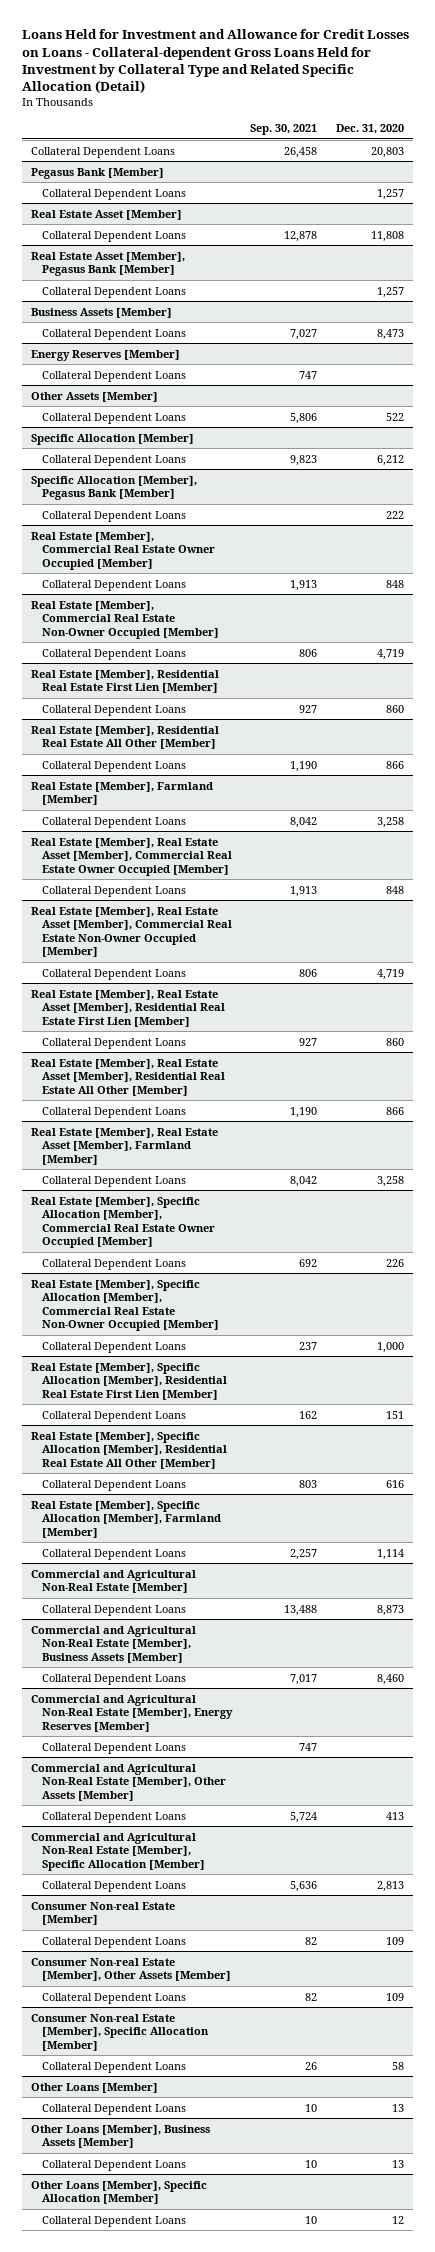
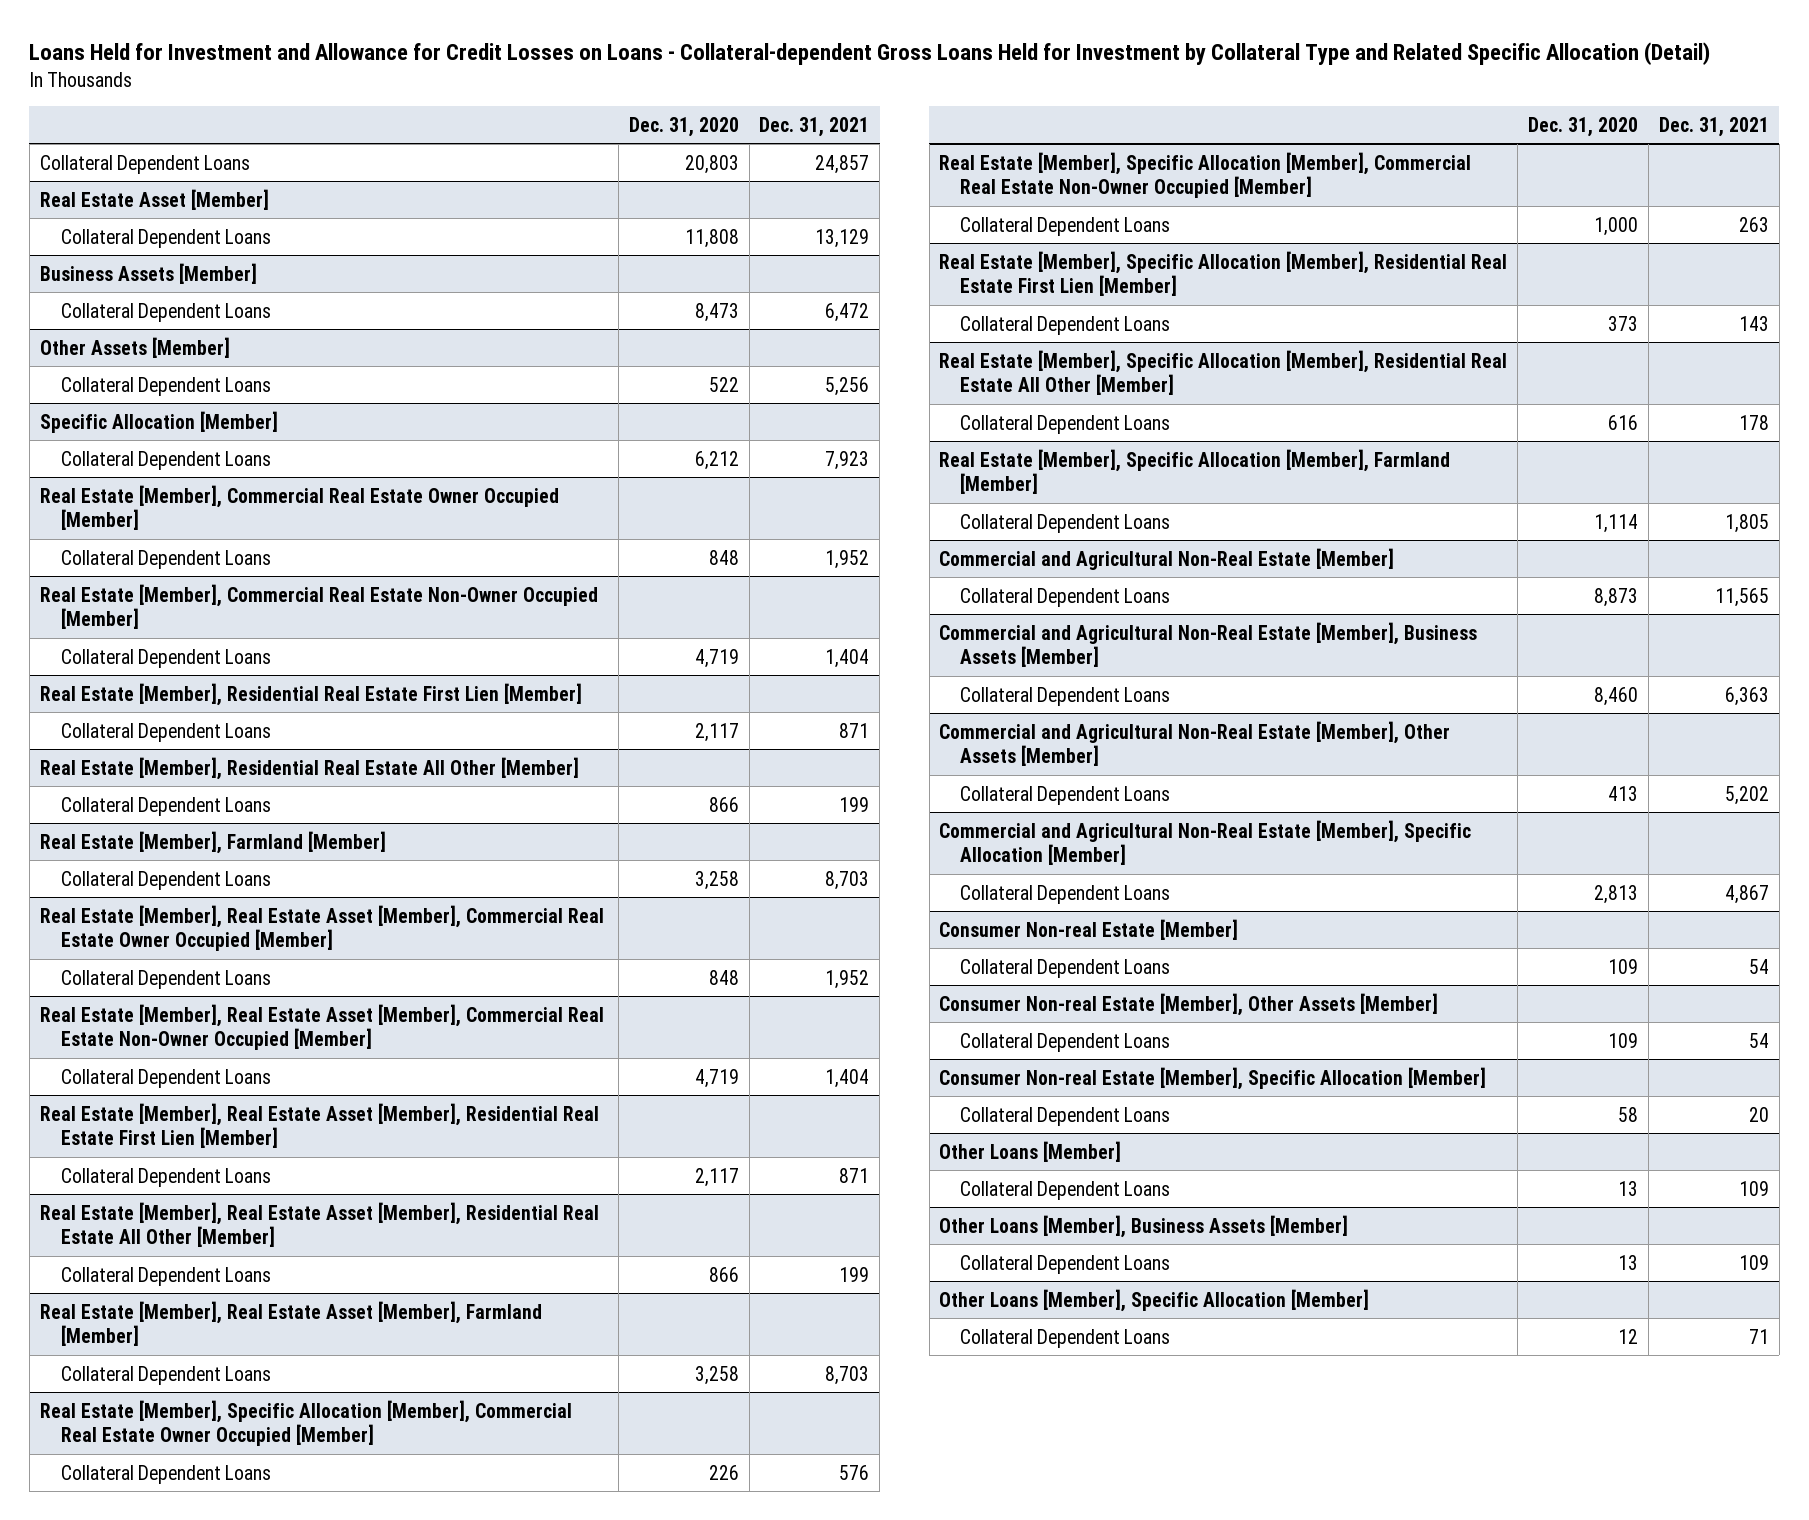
- | Sep. 30, 2021 | Dec. 31, 2020
+ | Dec. 31, 2020 | Dec. 31, 2021
- Pegasus Bank [Member]
- Collateral Dependent Loans | | 1,257
- Real Estate Asset [Member], Pegasus Bank [Member]
- Collateral Dependent Loans | | 1,257
- Energy Reserves [Member]
- Collateral Dependent Loans | 747 |
- Specific Allocation [Member], Pegasus Bank [Member]
- Collateral Dependent Loans | | 222
@ Real Estate [Member], Residential Real Estate First Lien [Member]
- Collateral Dependent Loans | 927 | 860
+ Collateral Dependent Loans | 2,117 | 871
@ Real Estate [Member], Real Estate Asset [Member], Residential Real Estate First Lien [Member]
- Collateral Dependent Loans | 927 | 860
+ Collateral Dependent Loans | 2,117 | 871
@ Real Estate [Member], Specific Allocation [Member], Residential Real Estate First Lien [Member]
- Collateral Dependent Loans | 162 | 151
+ Collateral Dependent Loans | 373 | 143
- Commercial and Agricultural Non-Real Estate [Member], Energy Reserves [Member]
- Collateral Dependent Loans | 747 |

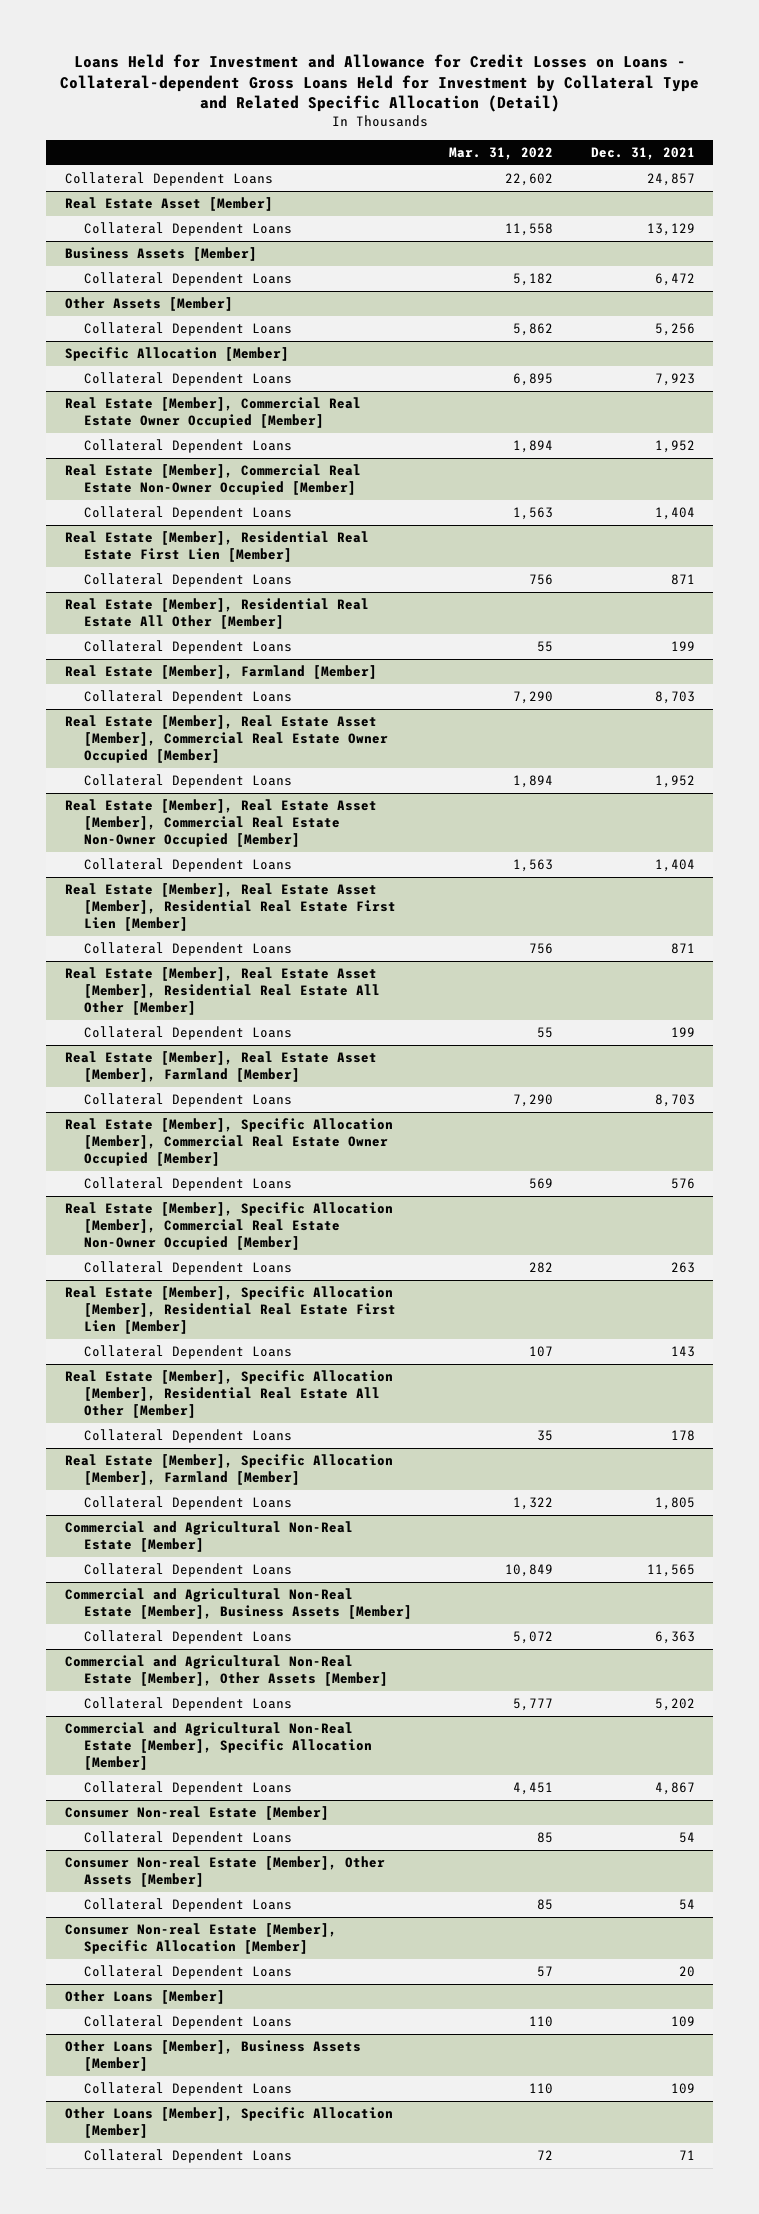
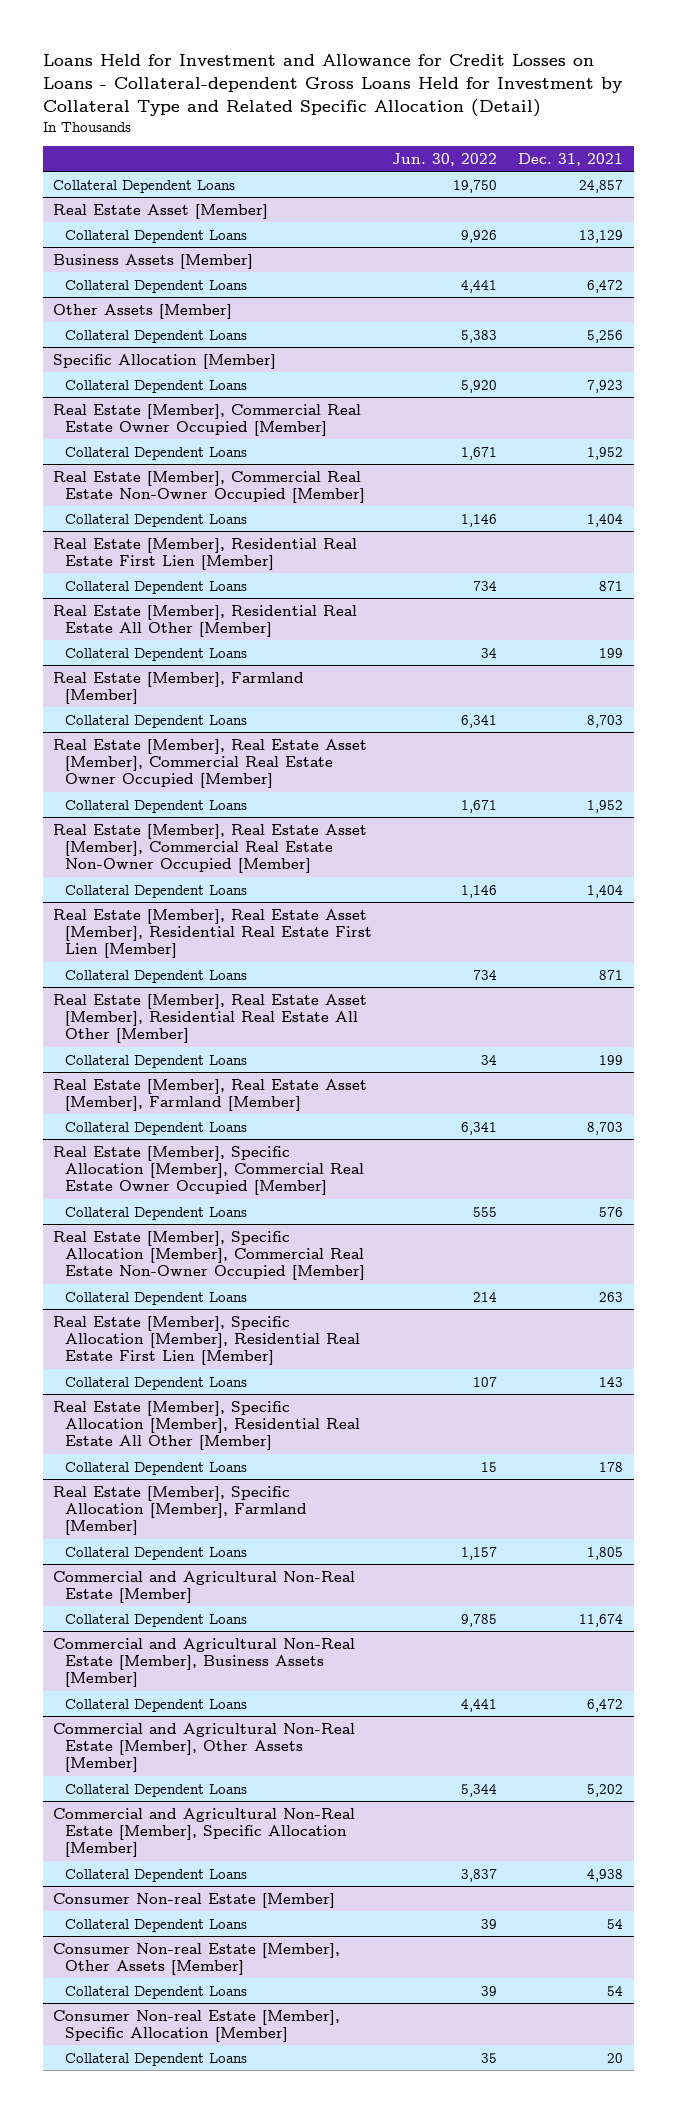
- | Mar. 31, 2022 | Dec. 31, 2021
+ | Jun. 30, 2022 | Dec. 31, 2021
@ Commercial and Agricultural Non-Real Estate [Member]
- Collateral Dependent Loans | 10,849 | 11,565
+ Collateral Dependent Loans | 9,785 | 11,674
@ Commercial and Agricultural Non-Real Estate [Member], Business Assets [Member]
- Collateral Dependent Loans | 5,072 | 6,363
+ Collateral Dependent Loans | 4,441 | 6,472
@ Commercial and Agricultural Non-Real Estate [Member], Specific Allocation [Member]
- Collateral Dependent Loans | 4,451 | 4,867
+ Collateral Dependent Loans | 3,837 | 4,938
- Other Loans [Member]
- Collateral Dependent Loans | 110 | 109
- Other Loans [Member], Business Assets [Member]
- Collateral Dependent Loans | 110 | 109
- Other Loans [Member], Specific Allocation [Member]
- Collateral Dependent Loans | 72 | 71

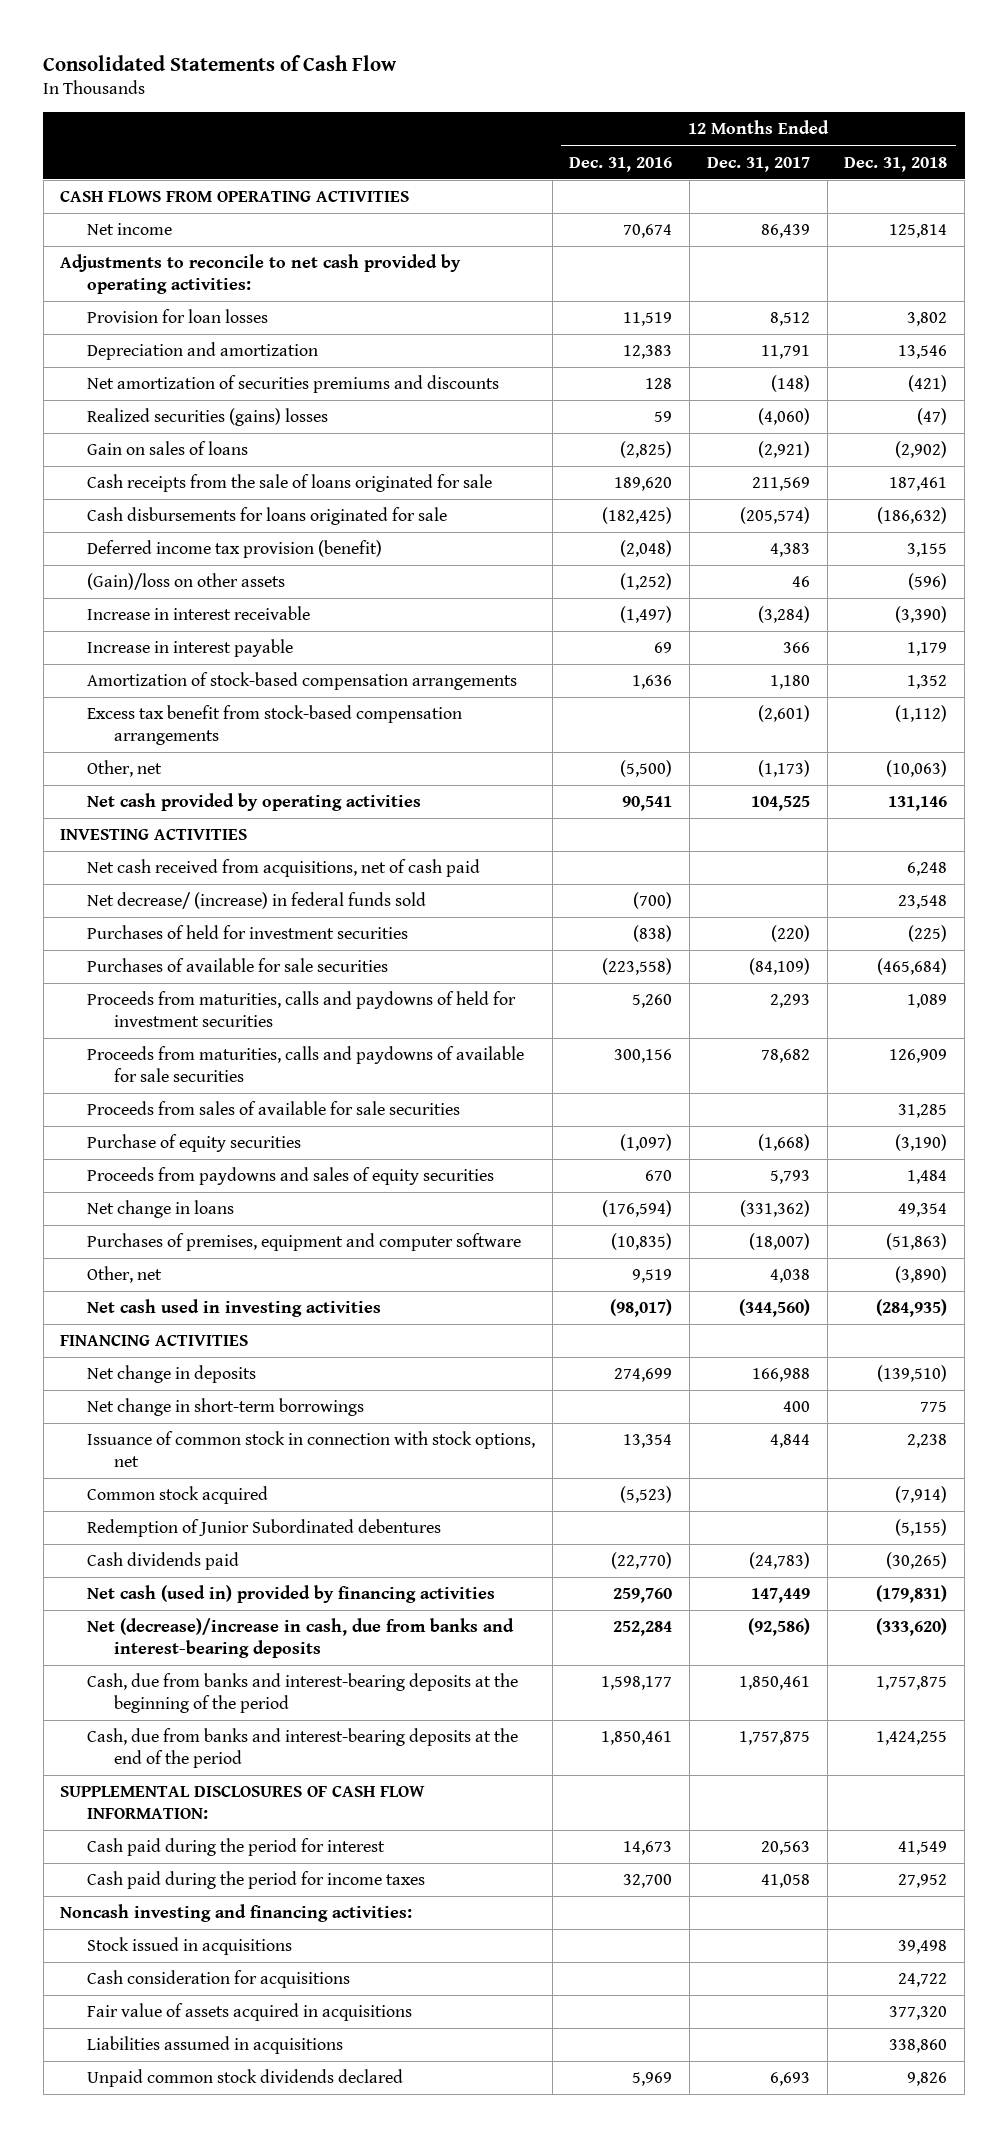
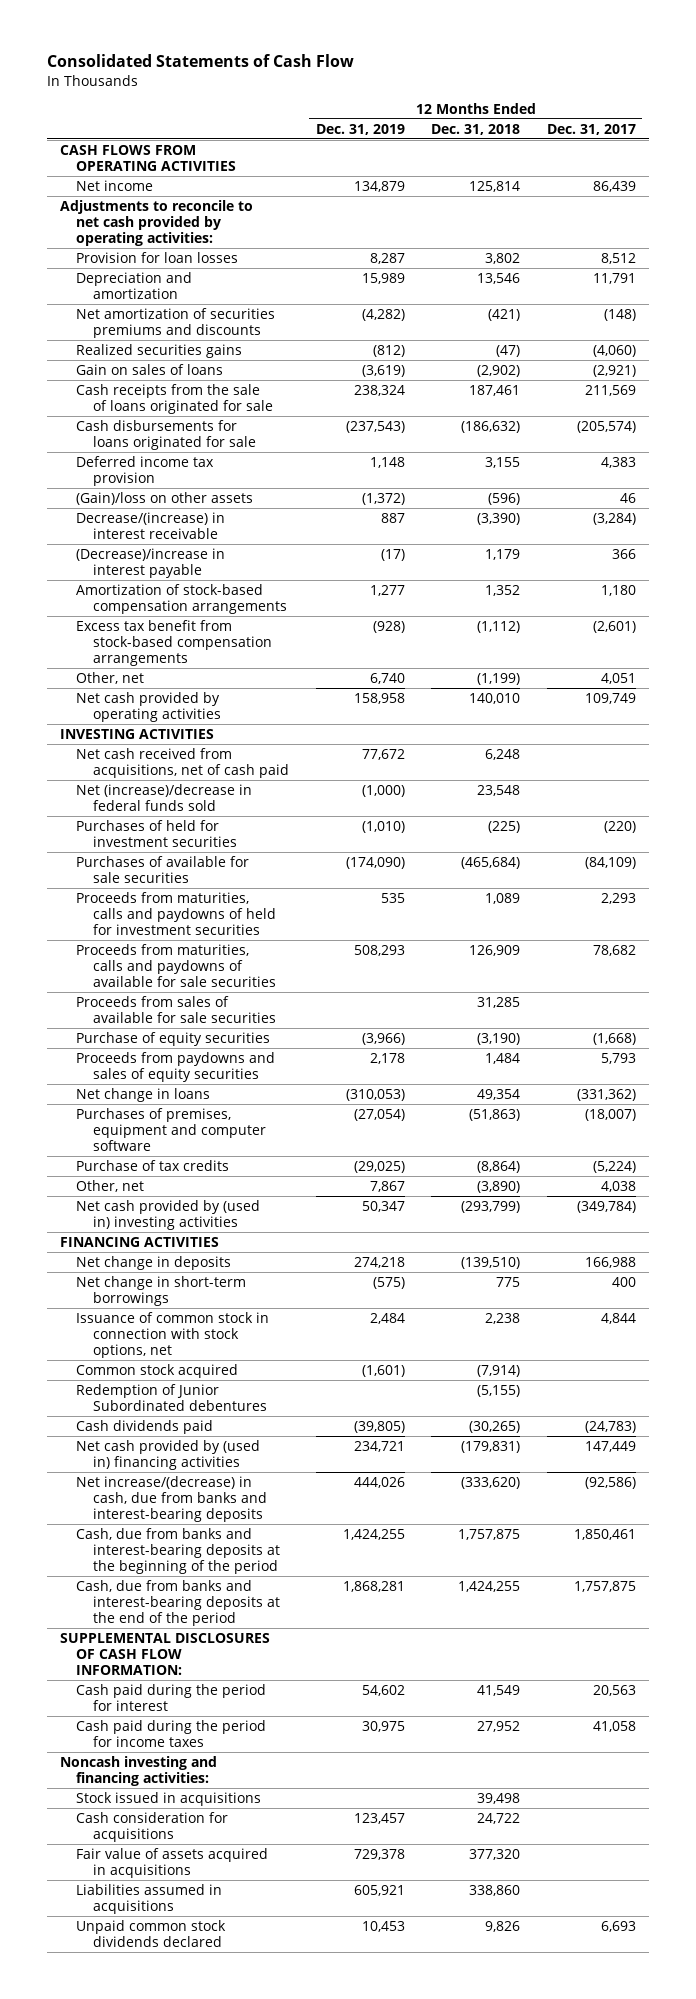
- | 12 Months Ended Dec. 31, 2016 | 12 Months Ended Dec. 31, 2017 | 12 Months Ended Dec. 31, 2018
+ | 12 Months Ended Dec. 31, 2019 | 12 Months Ended Dec. 31, 2018 | 12 Months Ended Dec. 31, 2017
- Realized securities (gains) losses | 59 | (4,060) | (47)
+ Realized securities gains | (812) | (47) | (4,060)
- Deferred income tax provision (benefit) | (2,048) | 4,383 | 3,155
+ Deferred income tax provision | 1,148 | 3,155 | 4,383
- Increase in interest receivable | (1,497) | (3,284) | (3,390)
- Increase in interest payable | 69 | 366 | 1,179
+ Decrease/(increase) in interest receivable | 887 | (3,390) | (3,284)
+ (Decrease)/increase in interest payable | (17) | 1,179 | 366
- Other, net | (5,500) | (1,173) | (10,063)
- Net cash provided by operating activities | 90,541 | 104,525 | 131,146
+ Other, net | 6,740 | (1,199) | 4,051
+ Net cash provided by operating activities | 158,958 | 140,010 | 109,749
- Net decrease/ (increase) in federal funds sold | (700) | | 23,548
+ Net (increase)/decrease in federal funds sold | (1,000) | 23,548 |
+ Purchase of tax credits | (29,025) | (8,864) | (5,224)
- Net cash used in investing activities | (98,017) | (344,560) | (284,935)
+ Net cash provided by (used in) investing activities | 50,347 | (293,799) | (349,784)
- Net cash (used in) provided by financing activities | 259,760 | 147,449 | (179,831)
- Net (decrease)/increase in cash, due from banks and interest-bearing deposits | 252,284 | (92,586) | (333,620)
+ Net cash provided by (used in) financing activities | 234,721 | (179,831) | 147,449
+ Net increase/(decrease) in cash, due from banks and interest-bearing deposits | 444,026 | (333,620) | (92,586)

